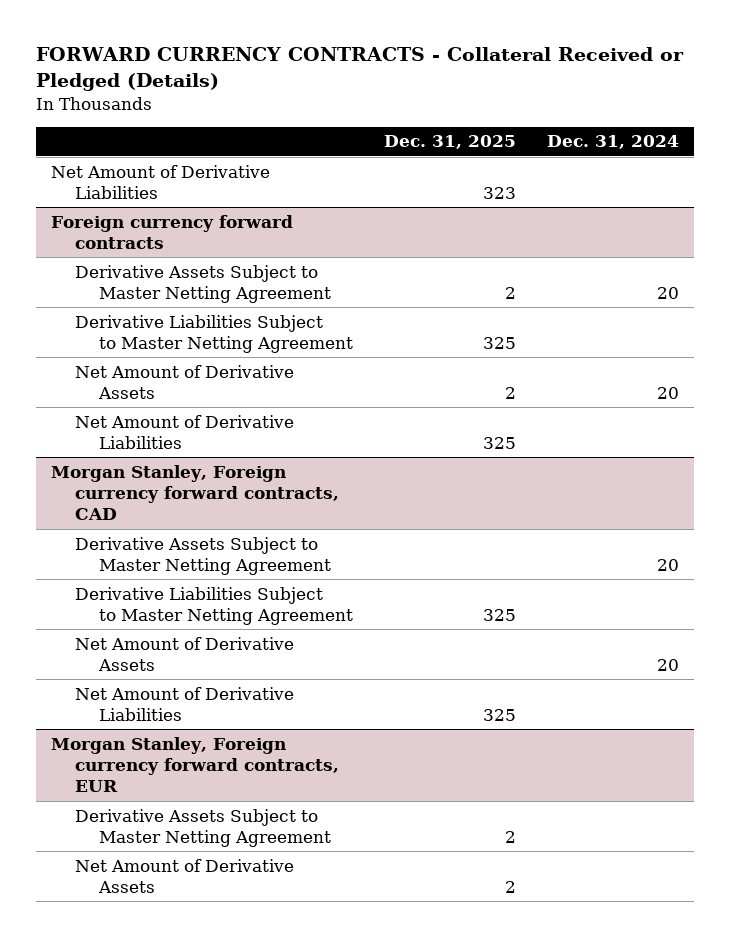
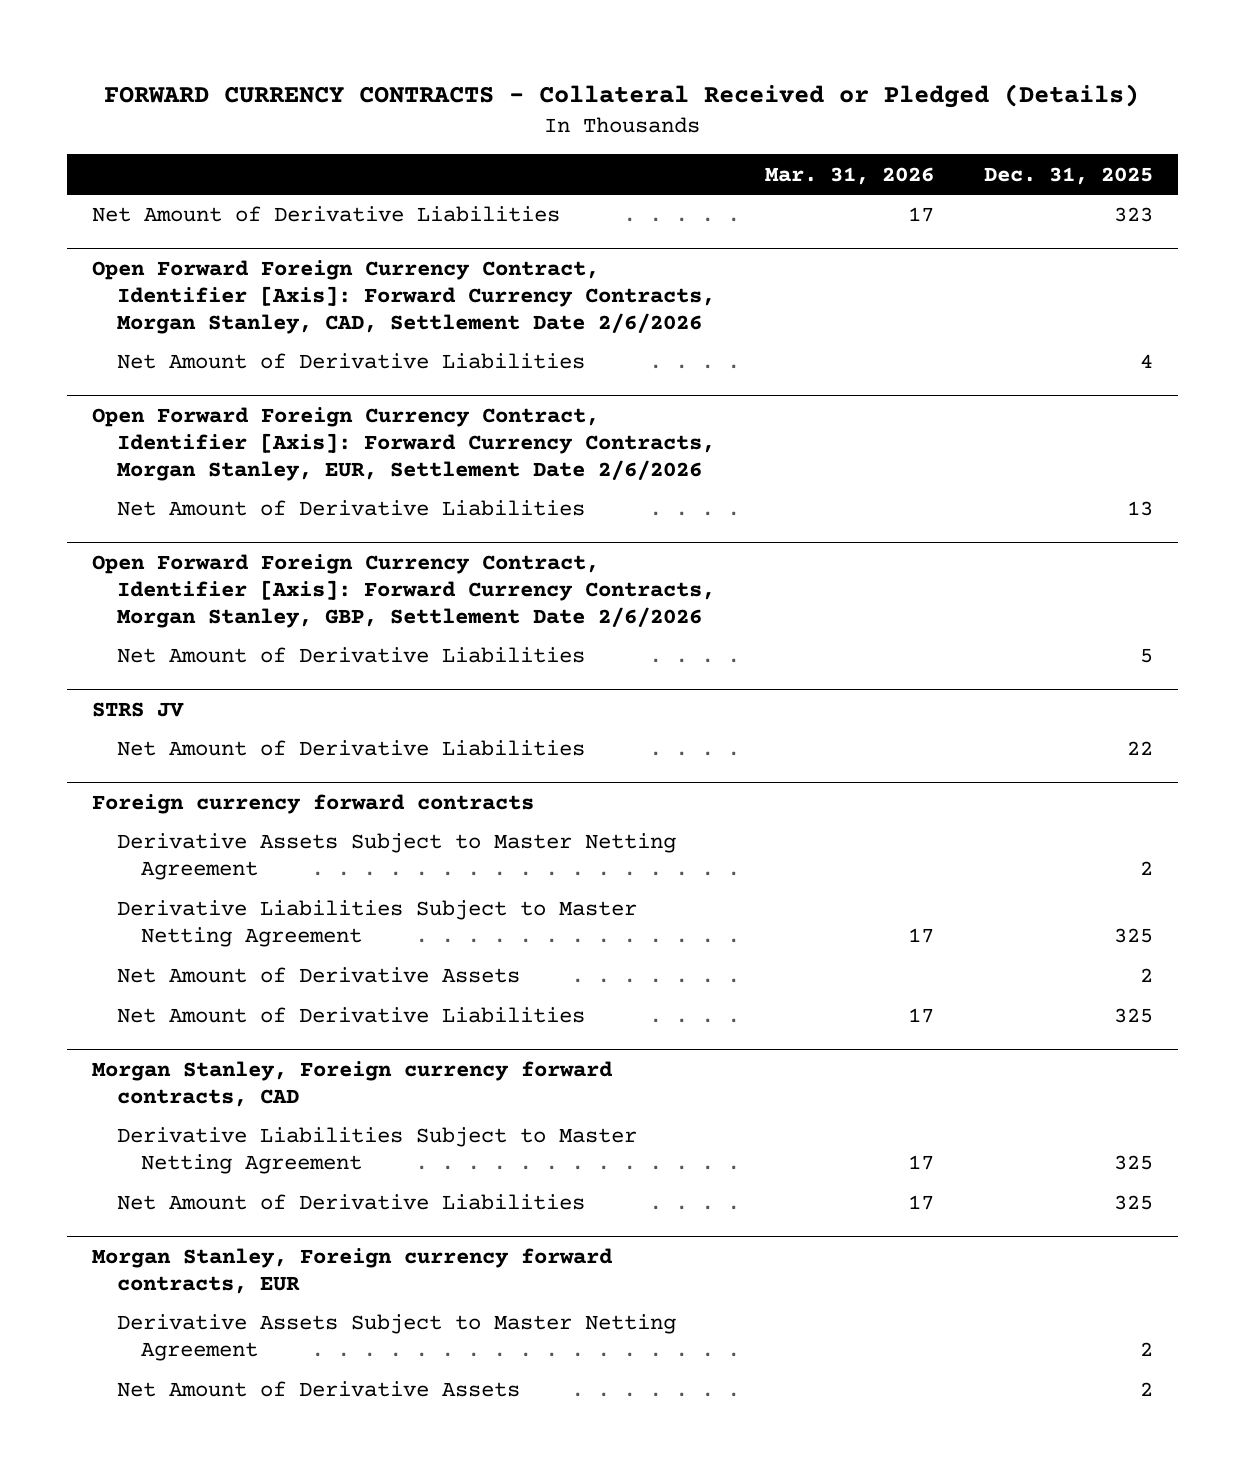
- | Dec. 31, 2025 | Dec. 31, 2024
+ | Mar. 31, 2026 | Dec. 31, 2025
+ Open Forward Foreign Currency Contract, Identifier [Axis]: Forward Currency Contracts, Morgan Stanley, CAD, Settlement Date 2/6/2026
+ Net Amount of Derivative Liabilities | | 4
+ Open Forward Foreign Currency Contract, Identifier [Axis]: Forward Currency Contracts, Morgan Stanley, EUR, Settlement Date 2/6/2026
+ Net Amount of Derivative Liabilities | | 13
+ Open Forward Foreign Currency Contract, Identifier [Axis]: Forward Currency Contracts, Morgan Stanley, GBP, Settlement Date 2/6/2026
+ Net Amount of Derivative Liabilities | | 5
+ STRS JV
+ Net Amount of Derivative Liabilities | | 22
@ Morgan Stanley, Foreign currency forward contracts, CAD
- Derivative Assets Subject to Master Netting Agreement | | 20
- Net Amount of Derivative Assets | | 20

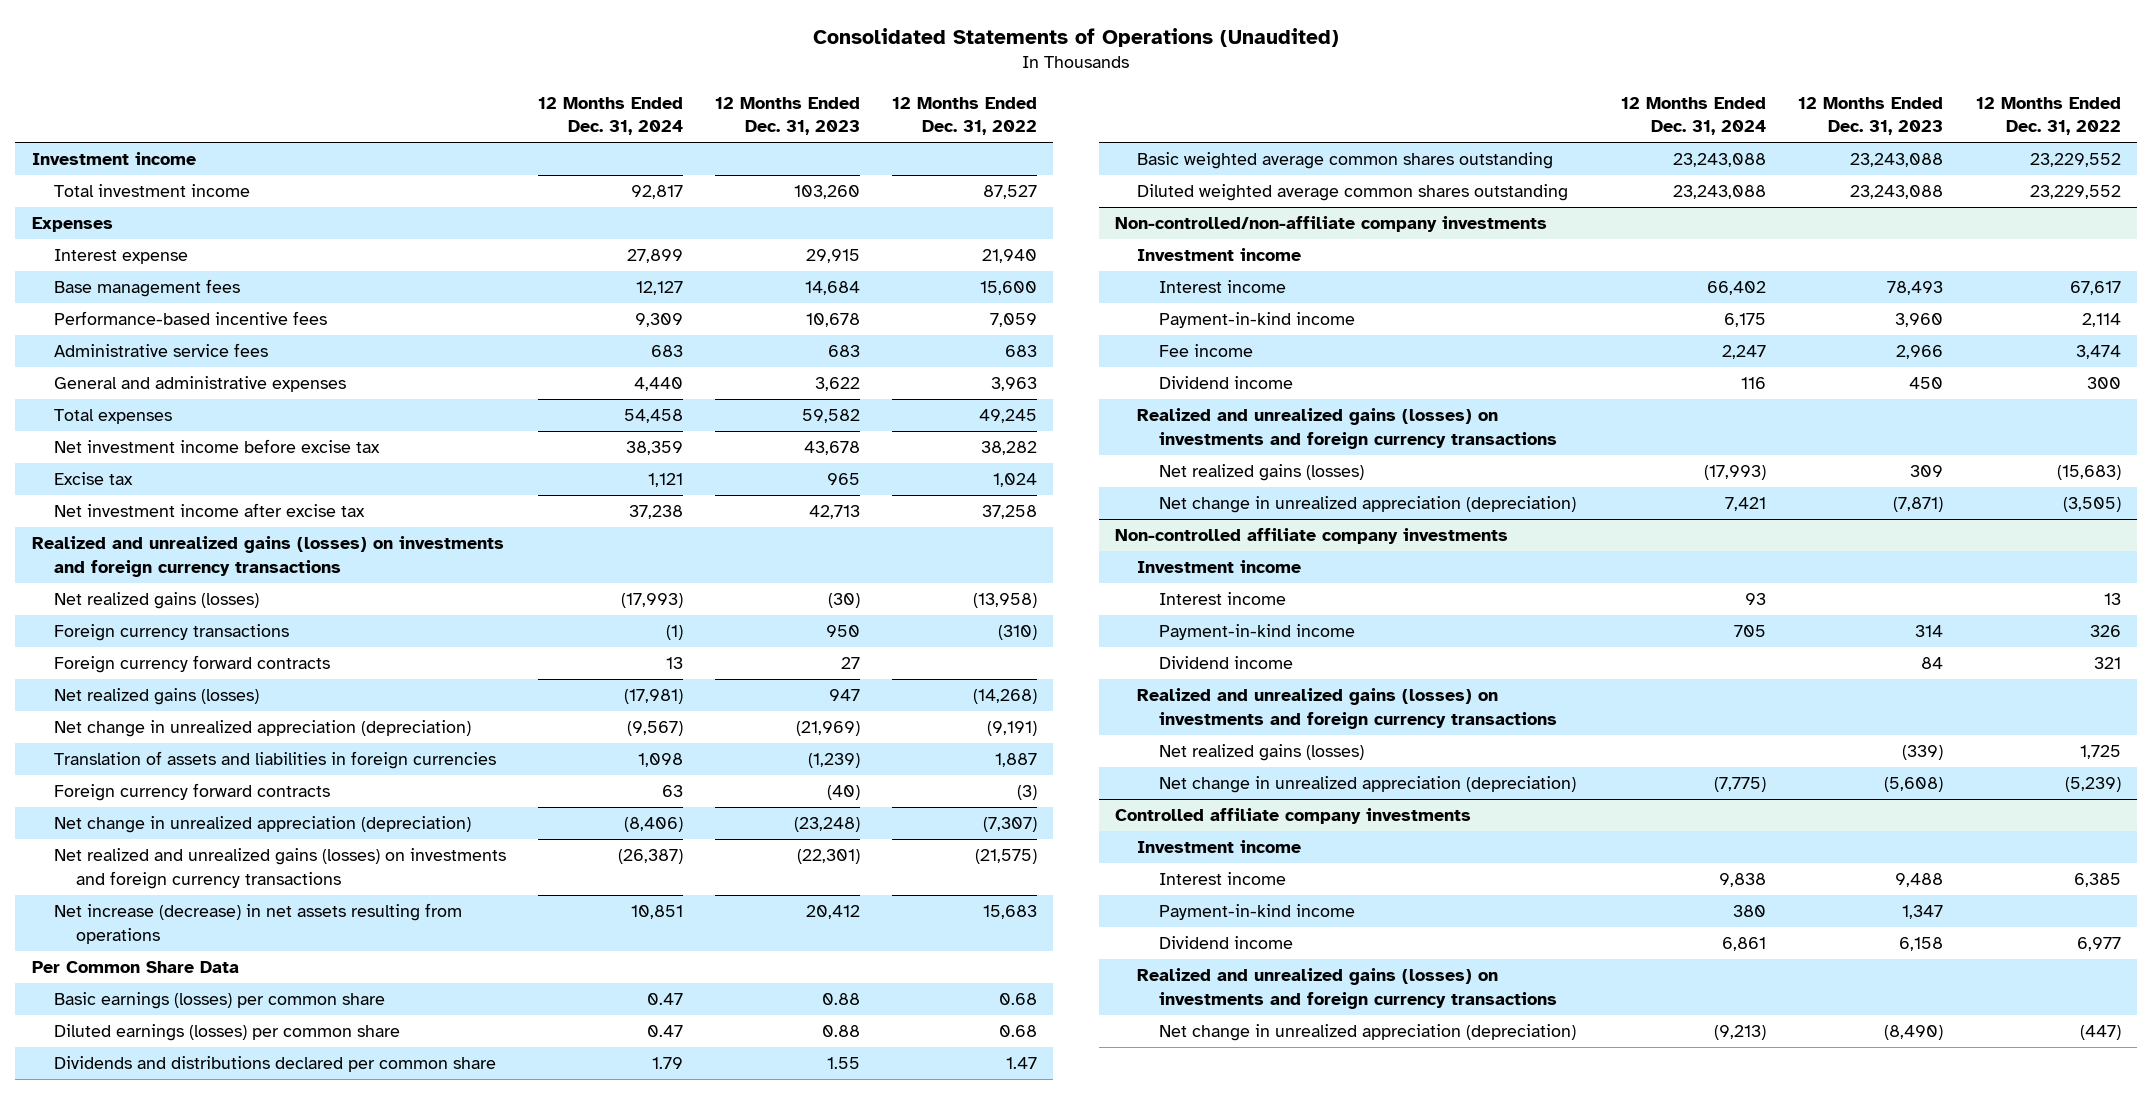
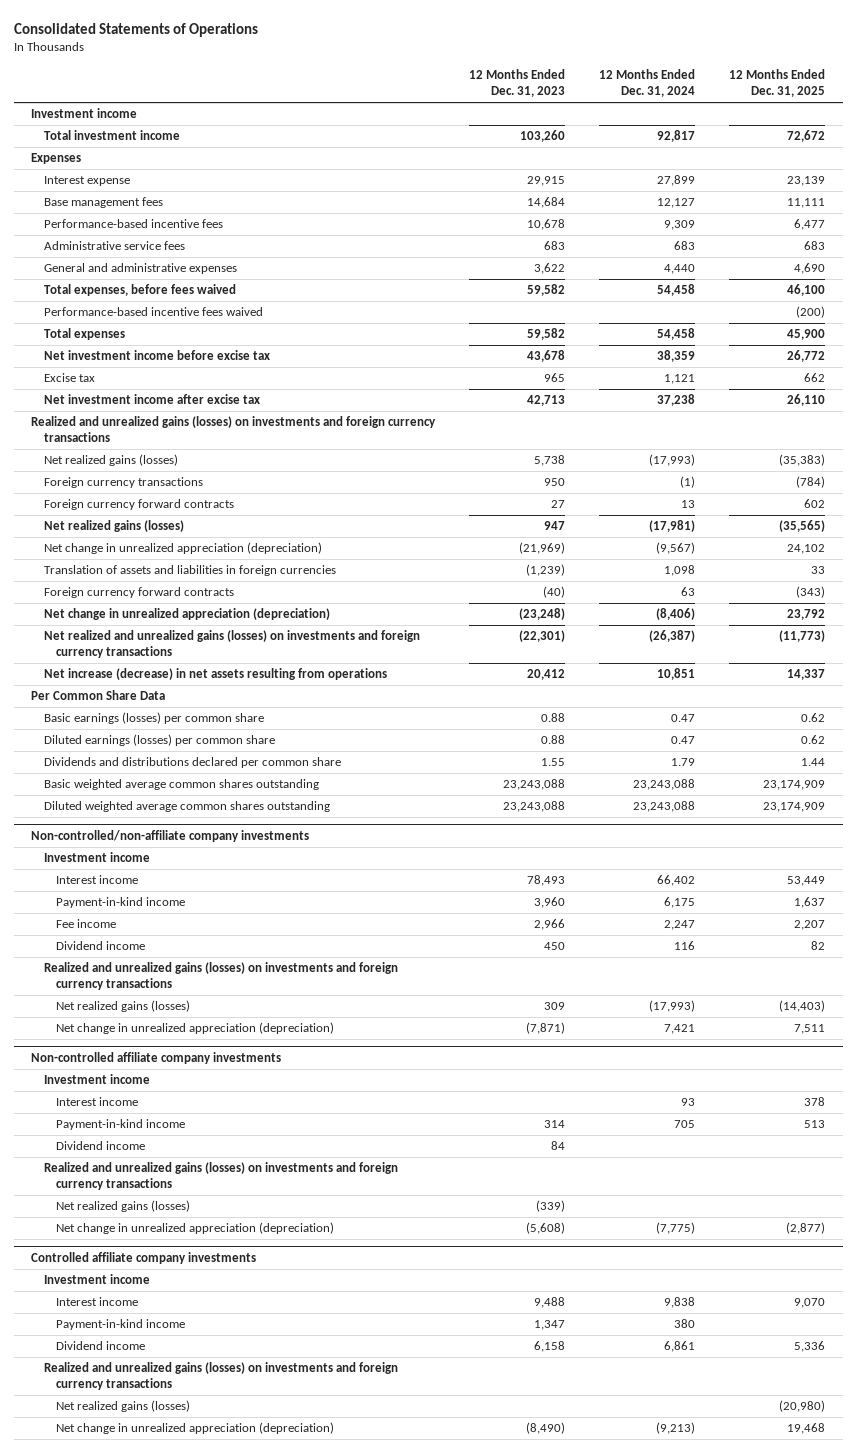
- Consolidated Statements of Operations (Unaudited)
+ Consolidated Statements of Operations
- | 12 Months Ended Dec. 31, 2024 | 12 Months Ended Dec. 31, 2023 | 12 Months Ended Dec. 31, 2022
+ | 12 Months Ended Dec. 31, 2023 | 12 Months Ended Dec. 31, 2024 | 12 Months Ended Dec. 31, 2025
+ Total expenses, before fees waived | 59,582 | 54,458 | 46,100
+ Performance-based incentive fees waived | | | (200)
- Net realized gains (losses) | (17,993) | (30) | (13,958)
+ Net realized gains (losses) | 5,738 | (17,993) | (35,383)
@ Controlled affiliate company investments
+ Net realized gains (losses) | | | (20,980)

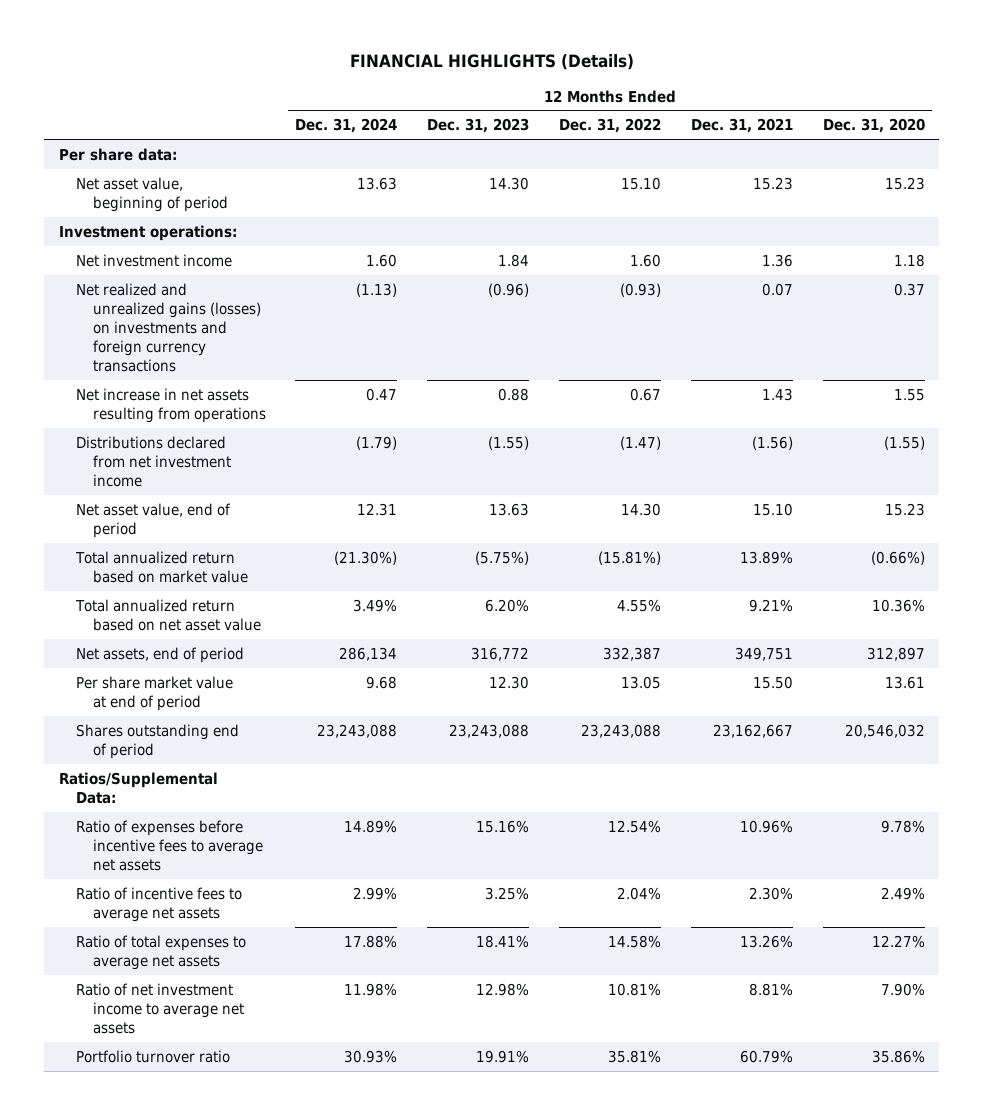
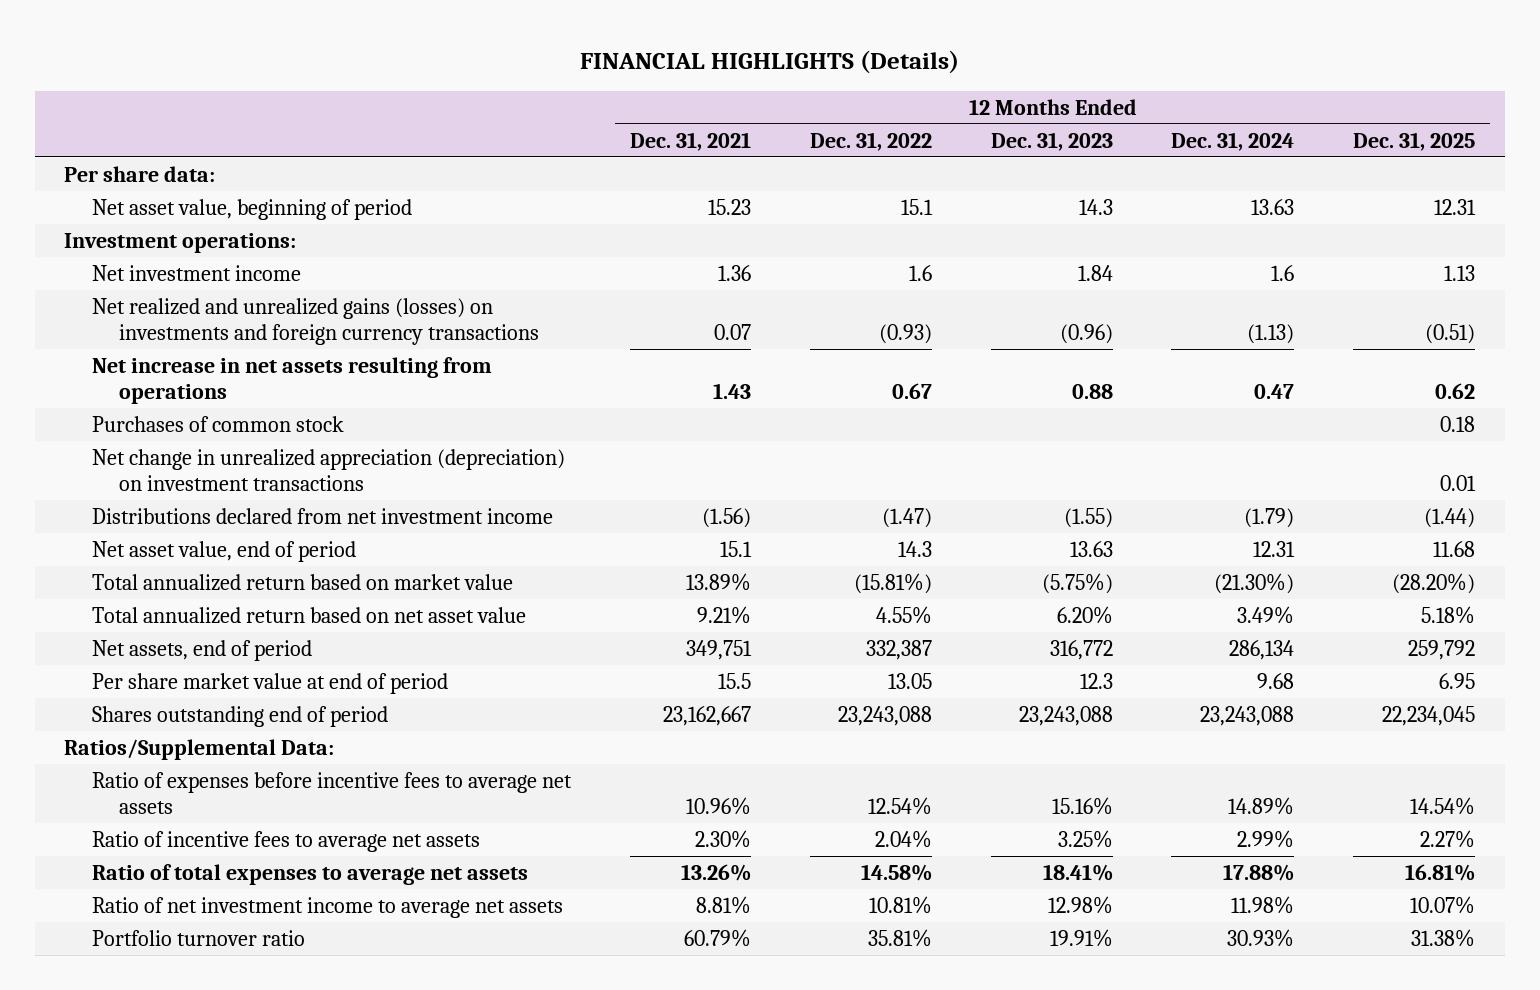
- | 12 Months Ended Dec. 31, 2024 | 12 Months Ended Dec. 31, 2023 | 12 Months Ended Dec. 31, 2022 | 12 Months Ended Dec. 31, 2021 | 12 Months Ended Dec. 31, 2020
+ | 12 Months Ended Dec. 31, 2021 | 12 Months Ended Dec. 31, 2022 | 12 Months Ended Dec. 31, 2023 | 12 Months Ended Dec. 31, 2024 | 12 Months Ended Dec. 31, 2025
- Net asset value, beginning of period | 13.63 | 14.30 | 15.10 | 15.23 | 15.23
+ Net asset value, beginning of period | 15.23 | 15.1 | 14.3 | 13.63 | 12.31
- Net investment income | 1.60 | 1.84 | 1.60 | 1.36 | 1.18
+ Net investment income | 1.36 | 1.6 | 1.84 | 1.6 | 1.13
+ Purchases of common stock | | | | | 0.18
+ Net change in unrealized appreciation (depreciation) on investment transactions | | | | | 0.01
- Net asset value, end of period | 12.31 | 13.63 | 14.30 | 15.10 | 15.23
+ Net asset value, end of period | 15.1 | 14.3 | 13.63 | 12.31 | 11.68
- Per share market value at end of period | 9.68 | 12.30 | 13.05 | 15.50 | 13.61
+ Per share market value at end of period | 15.5 | 13.05 | 12.3 | 9.68 | 6.95

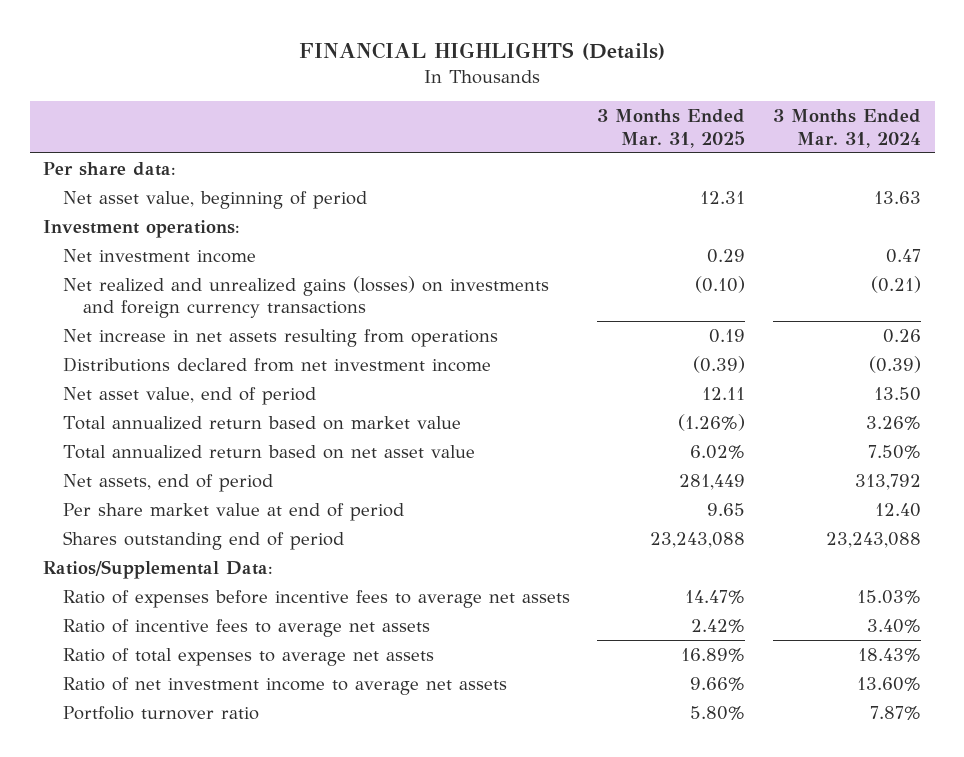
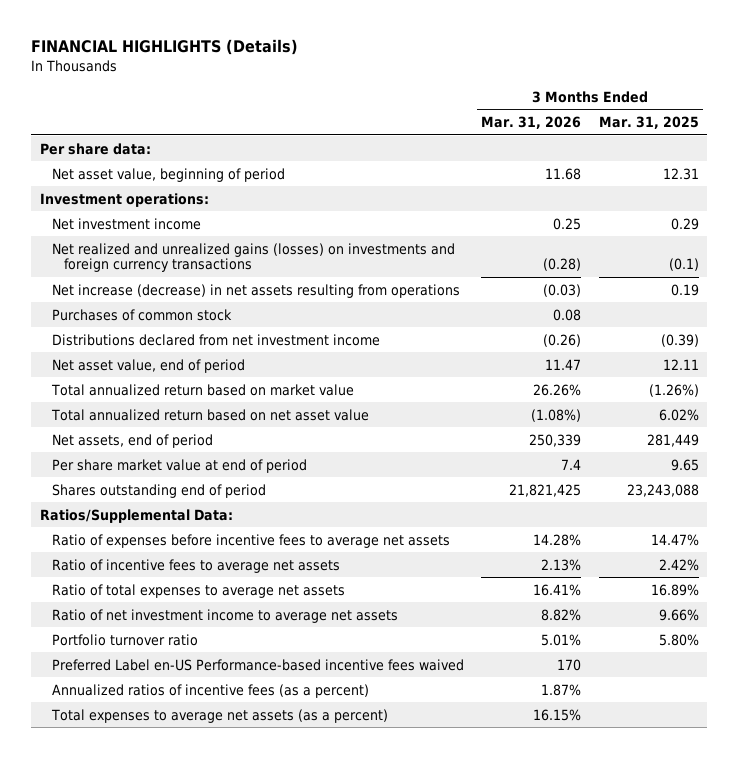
- | 3 Months Ended Mar. 31, 2025 | 3 Months Ended Mar. 31, 2024
+ | 3 Months Ended Mar. 31, 2026 | 3 Months Ended Mar. 31, 2025
- Net realized and unrealized gains (losses) on investments and foreign currency transactions | (0.10) | (0.21)
- Net increase in net assets resulting from operations | 0.19 | 0.26
+ Net realized and unrealized gains (losses) on investments and foreign currency transactions | (0.28) | (0.1)
+ Net increase (decrease) in net assets resulting from operations | (0.03) | 0.19
+ Purchases of common stock | 0.08 |
+ Preferred Label en-US Performance-based incentive fees waived | 170 |
+ Annualized ratios of incentive fees (as a percent) | 1.87% |
+ Total expenses to average net assets (as a percent) | 16.15% |

